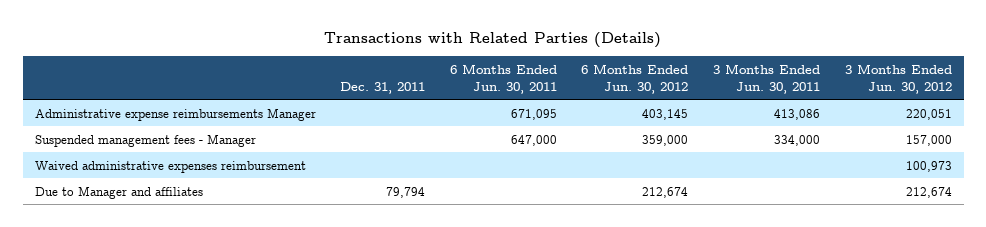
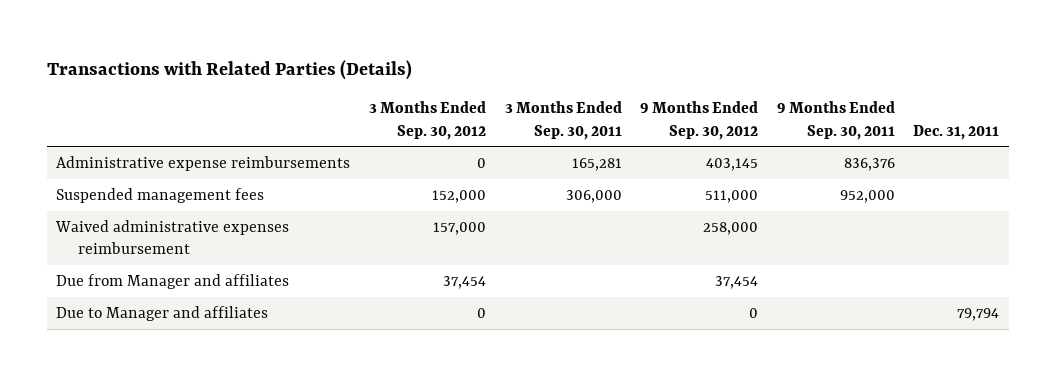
- | Dec. 31, 2011 | 6 Months Ended Jun. 30, 2011 | 6 Months Ended Jun. 30, 2012 | 3 Months Ended Jun. 30, 2011 | 3 Months Ended Jun. 30, 2012
+ | 3 Months Ended Sep. 30, 2012 | 3 Months Ended Sep. 30, 2011 | 9 Months Ended Sep. 30, 2012 | 9 Months Ended Sep. 30, 2011 | Dec. 31, 2011
- Administrative expense reimbursements Manager | | 671,095 | 403,145 | 413,086 | 220,051
- Suspended management fees - Manager | | 647,000 | 359,000 | 334,000 | 157,000
+ Administrative expense reimbursements | 0 | 165,281 | 403,145 | 836,376 |
+ Suspended management fees | 152,000 | 306,000 | 511,000 | 952,000 |
+ Due from Manager and affiliates | 37,454 | | 37,454 | |

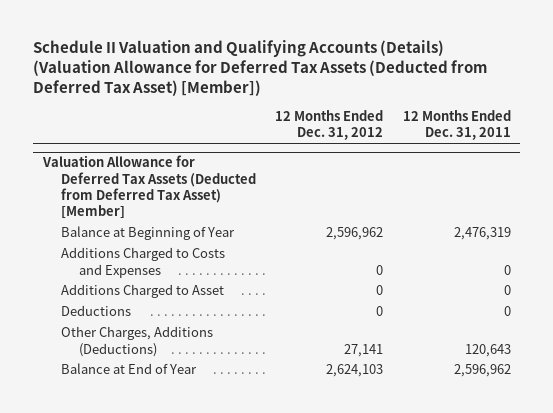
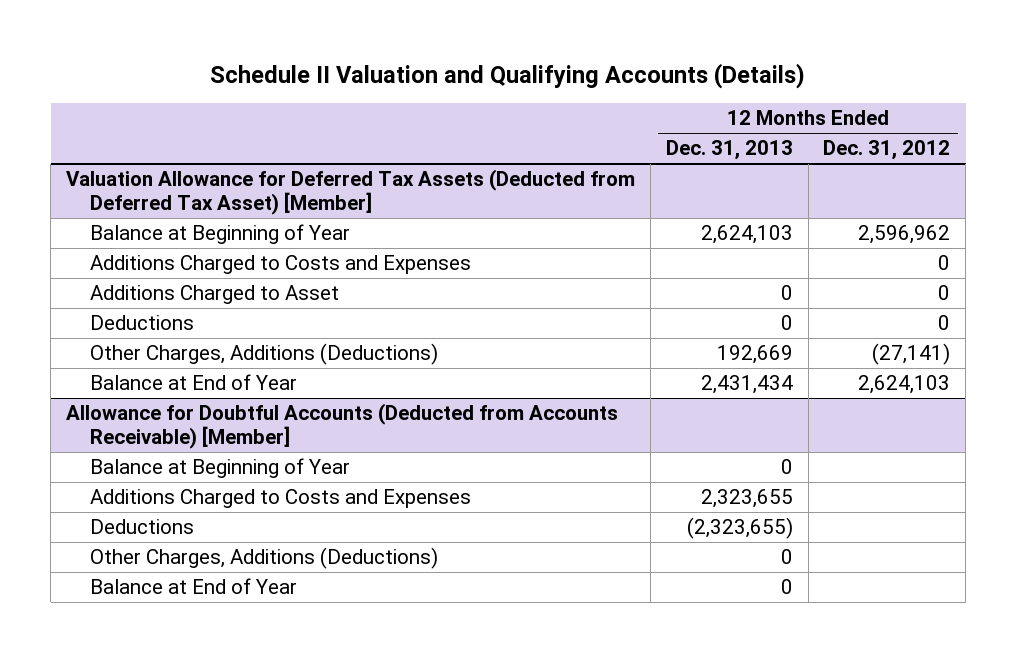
- Schedule II Valuation and Qualifying Accounts (Details) (Valuation Allowance for Deferred Tax Assets (Deducted from Deferred Tax Asset) [Member])
+ Schedule II Valuation and Qualifying Accounts (Details)
- | 12 Months Ended Dec. 31, 2012 | 12 Months Ended Dec. 31, 2011
+ | 12 Months Ended Dec. 31, 2013 | 12 Months Ended Dec. 31, 2012
@ Valuation Allowance for Deferred Tax Assets (Deducted from Deferred Tax Asset) [Member]
- Other Charges, Additions (Deductions) | 27,141 | 120,643
+ Other Charges, Additions (Deductions) | 192,669 | (27,141)
+ Allowance for Doubtful Accounts (Deducted from Accounts Receivable) [Member]
+ Balance at Beginning of Year | 0 |
+ Additions Charged to Costs and Expenses | 2,323,655 |
+ Deductions | (2,323,655) |
+ Other Charges, Additions (Deductions) | 0 |
+ Balance at End of Year | 0 |

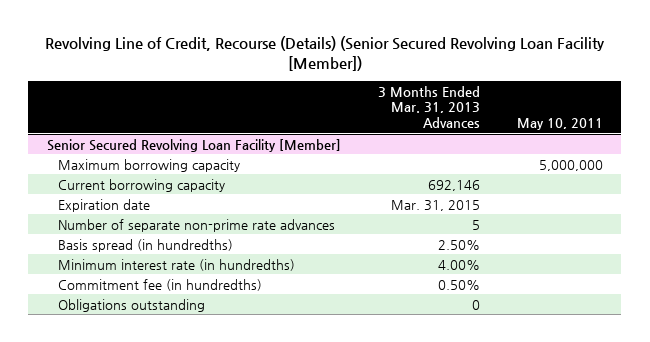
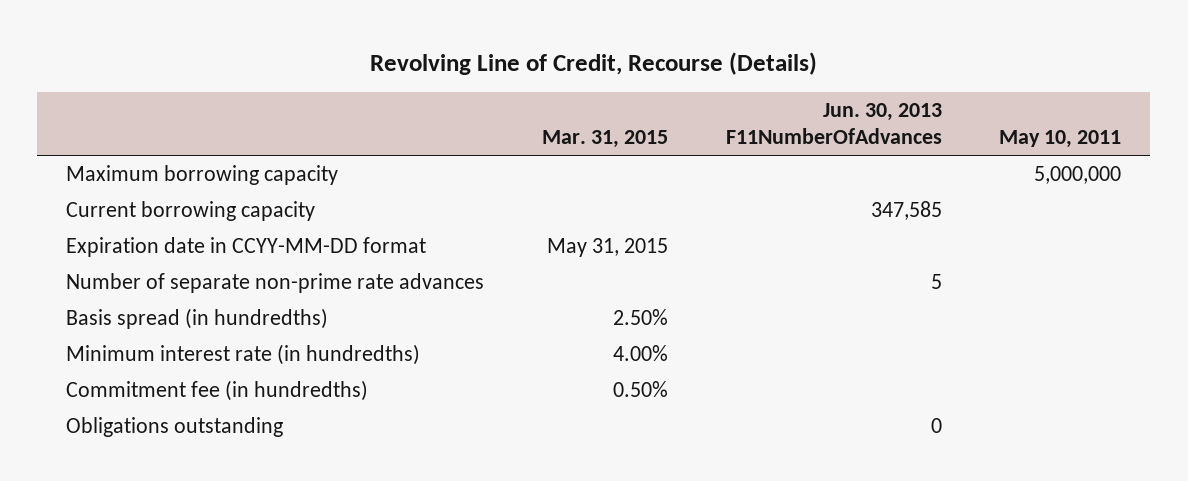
- Revolving Line of Credit, Recourse (Details) (Senior Secured Revolving Loan Facility [Member])
+ Revolving Line of Credit, Recourse (Details)
- | 3 Months Ended Mar. 31, 2013 Advances | May 10, 2011
+ | Mar. 31, 2015 | Jun. 30, 2013 F11NumberOfAdvances | May 10, 2011
- Senior Secured Revolving Loan Facility [Member]
- Expiration date | Mar. 31, 2015 |
+ Expiration date in CCYY-MM-DD format | May 31, 2015 | |

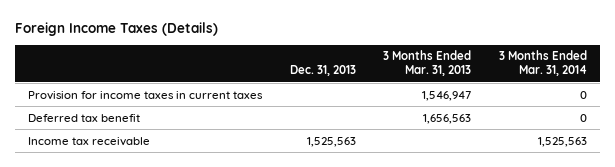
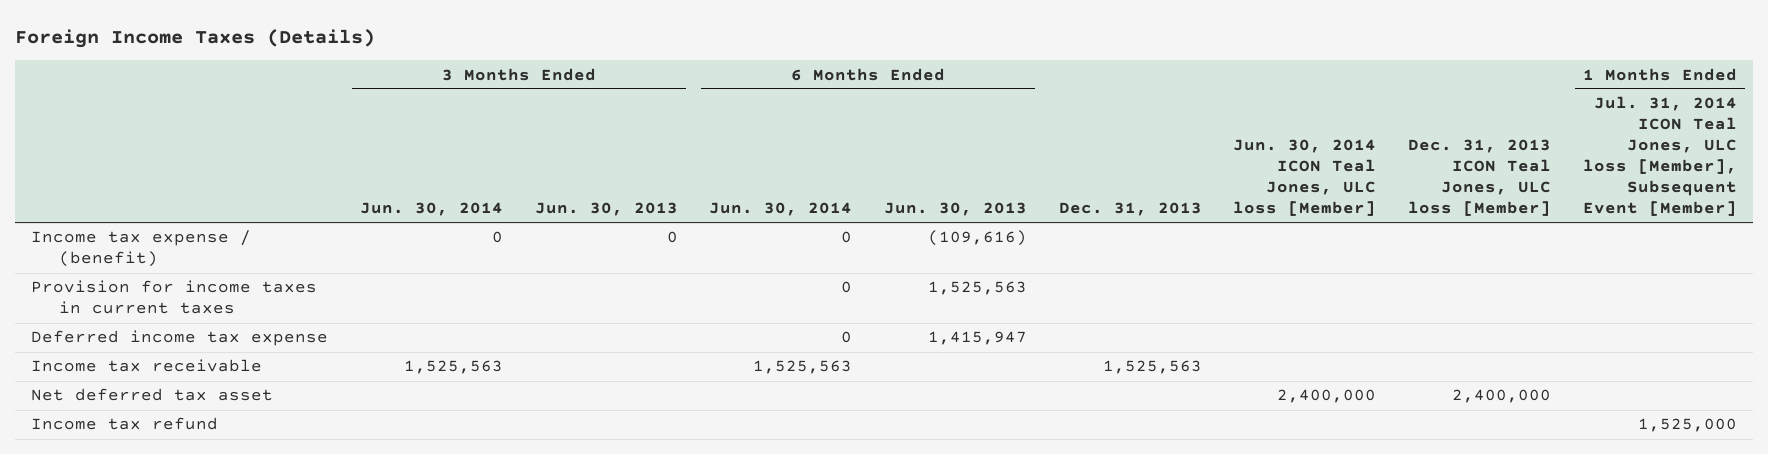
- | Dec. 31, 2013 | 3 Months Ended Mar. 31, 2013 | 3 Months Ended Mar. 31, 2014
+ | 3 Months Ended Jun. 30, 2014 | 3 Months Ended Jun. 30, 2013 | 6 Months Ended Jun. 30, 2014 | 6 Months Ended Jun. 30, 2013 | Dec. 31, 2013 | Jun. 30, 2014 ICON Teal Jones, ULC loss [Member] | Dec. 31, 2013 ICON Teal Jones, ULC loss [Member] | 1 Months Ended Jul. 31, 2014 ICON Teal Jones, ULC loss [Member], Subsequent Event [Member]
+ Income tax expense / (benefit) | 0 | 0 | 0 | (109,616) | | | |
- Deferred tax benefit | | 1,656,563 | 0
+ Deferred income tax expense | | | 0 | 1,415,947 | | | |
+ Net deferred tax asset | | | | | | 2,400,000 | 2,400,000 |
+ Income tax refund | | | | | | | | 1,525,000

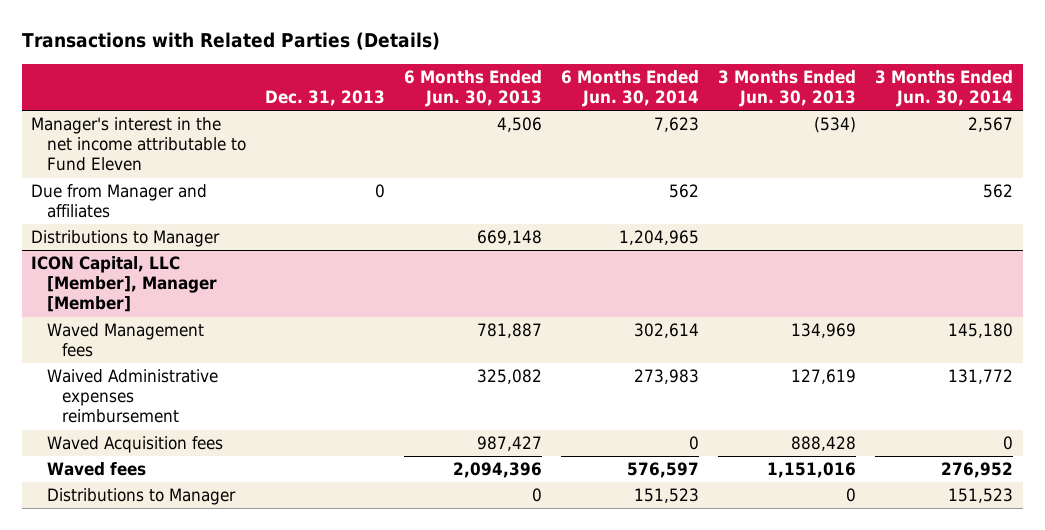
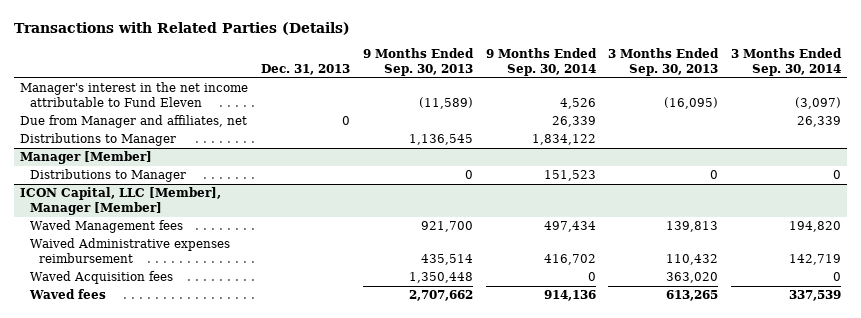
- | Dec. 31, 2013 | 6 Months Ended Jun. 30, 2013 | 6 Months Ended Jun. 30, 2014 | 3 Months Ended Jun. 30, 2013 | 3 Months Ended Jun. 30, 2014
+ | Dec. 31, 2013 | 9 Months Ended Sep. 30, 2013 | 9 Months Ended Sep. 30, 2014 | 3 Months Ended Sep. 30, 2013 | 3 Months Ended Sep. 30, 2014
- Due from Manager and affiliates | 0 | | 562 | | 562
+ Due from Manager and affiliates, net | 0 | | 26,339 | | 26,339
+ Manager [Member]
+ Distributions to Manager | | 0 | 151,523 | 0 | 0
@ ICON Capital, LLC [Member], Manager [Member]
- Distributions to Manager | | 0 | 151,523 | 0 | 151,523

